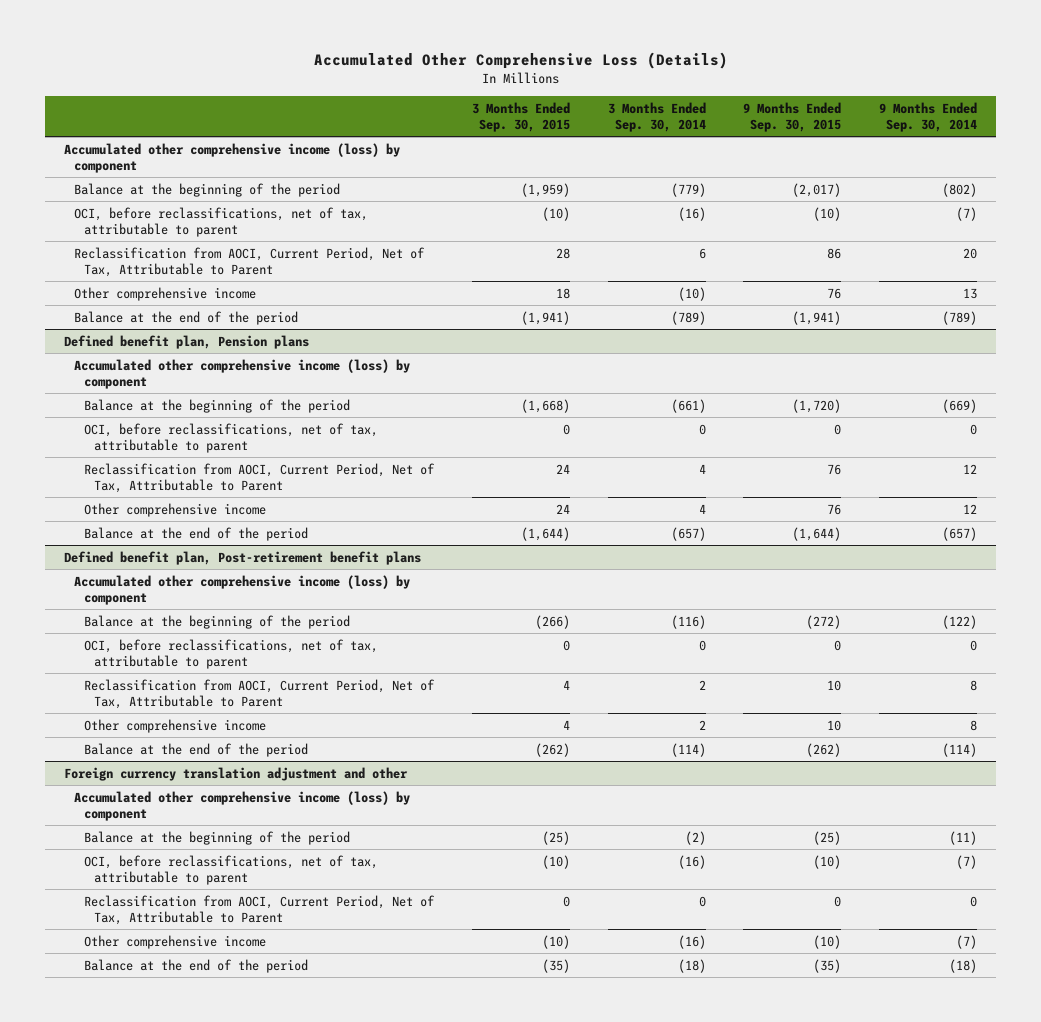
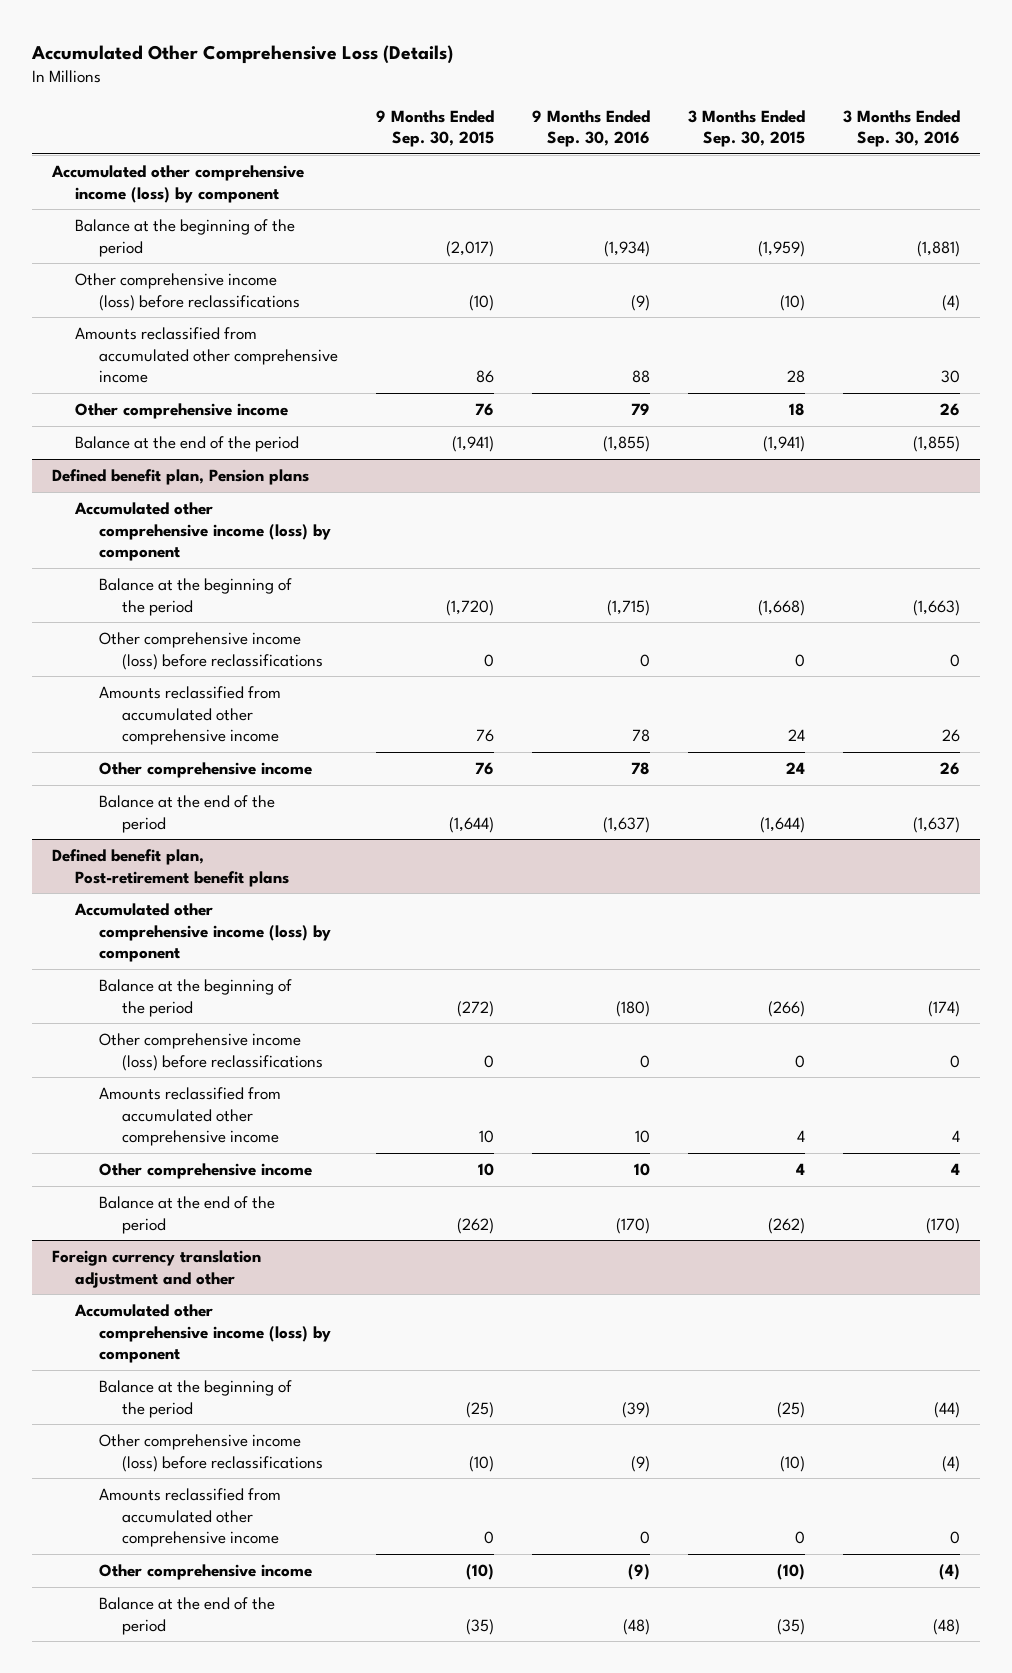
- | 3 Months Ended Sep. 30, 2015 | 3 Months Ended Sep. 30, 2014 | 9 Months Ended Sep. 30, 2015 | 9 Months Ended Sep. 30, 2014
+ | 9 Months Ended Sep. 30, 2015 | 9 Months Ended Sep. 30, 2016 | 3 Months Ended Sep. 30, 2015 | 3 Months Ended Sep. 30, 2016
- OCI, before reclassifications, net of tax, attributable to parent | (10) | (16) | (10) | (7)
- Reclassification from AOCI, Current Period, Net of Tax, Attributable to Parent | 28 | 6 | 86 | 20
+ Other comprehensive income (loss) before reclassifications | (10) | (9) | (10) | (4)
+ Amounts reclassified from accumulated other comprehensive income | 86 | 88 | 28 | 30
@ Defined benefit plan, Pension plans
- OCI, before reclassifications, net of tax, attributable to parent | 0 | 0 | 0 | 0
- Reclassification from AOCI, Current Period, Net of Tax, Attributable to Parent | 24 | 4 | 76 | 12
+ Other comprehensive income (loss) before reclassifications | 0 | 0 | 0 | 0
+ Amounts reclassified from accumulated other comprehensive income | 76 | 78 | 24 | 26
@ Defined benefit plan, Post-retirement benefit plans
- OCI, before reclassifications, net of tax, attributable to parent | 0 | 0 | 0 | 0
- Reclassification from AOCI, Current Period, Net of Tax, Attributable to Parent | 4 | 2 | 10 | 8
+ Other comprehensive income (loss) before reclassifications | 0 | 0 | 0 | 0
+ Amounts reclassified from accumulated other comprehensive income | 10 | 10 | 4 | 4
@ Foreign currency translation adjustment and other
- OCI, before reclassifications, net of tax, attributable to parent | (10) | (16) | (10) | (7)
- Reclassification from AOCI, Current Period, Net of Tax, Attributable to Parent | 0 | 0 | 0 | 0
+ Other comprehensive income (loss) before reclassifications | (10) | (9) | (10) | (4)
+ Amounts reclassified from accumulated other comprehensive income | 0 | 0 | 0 | 0

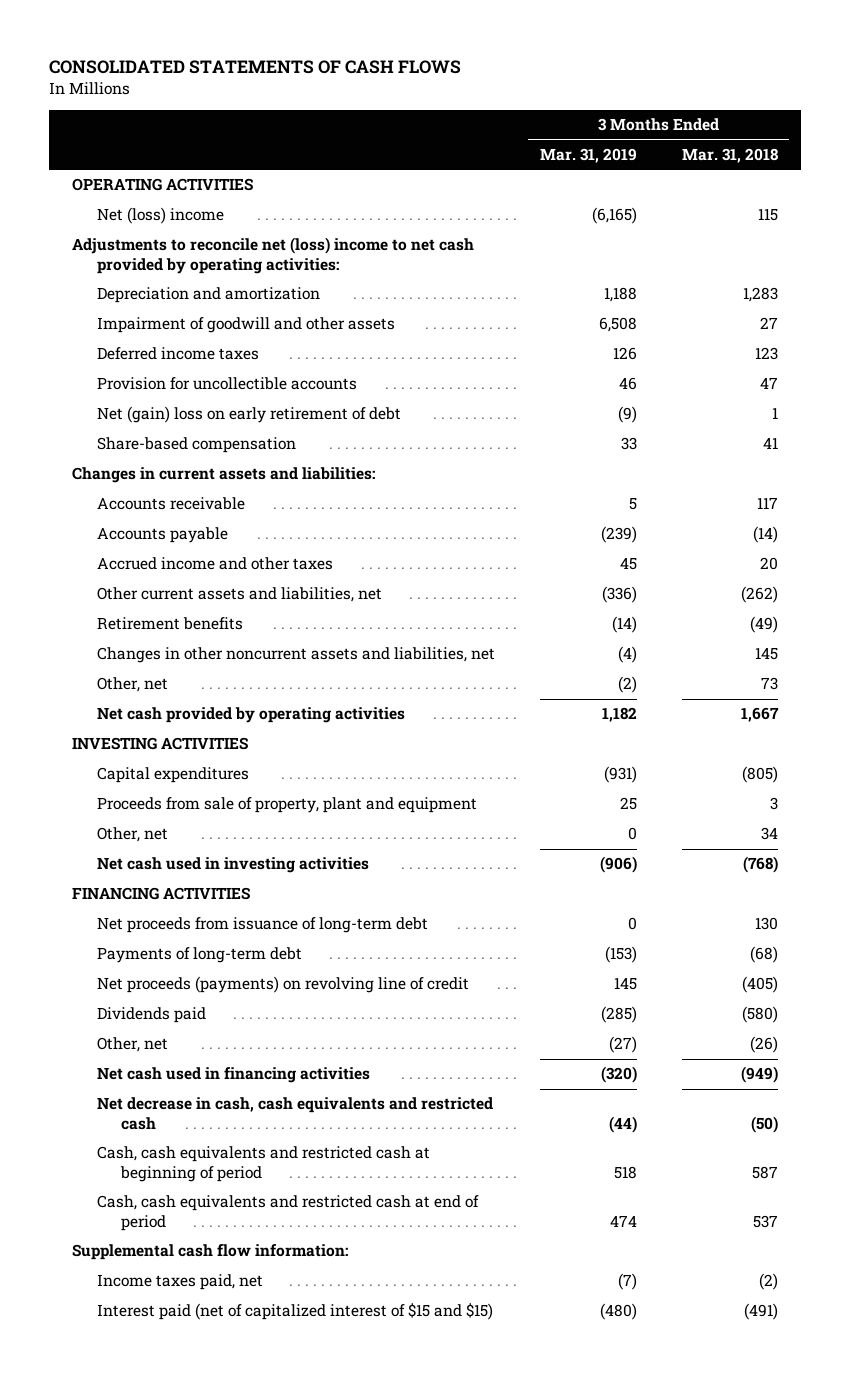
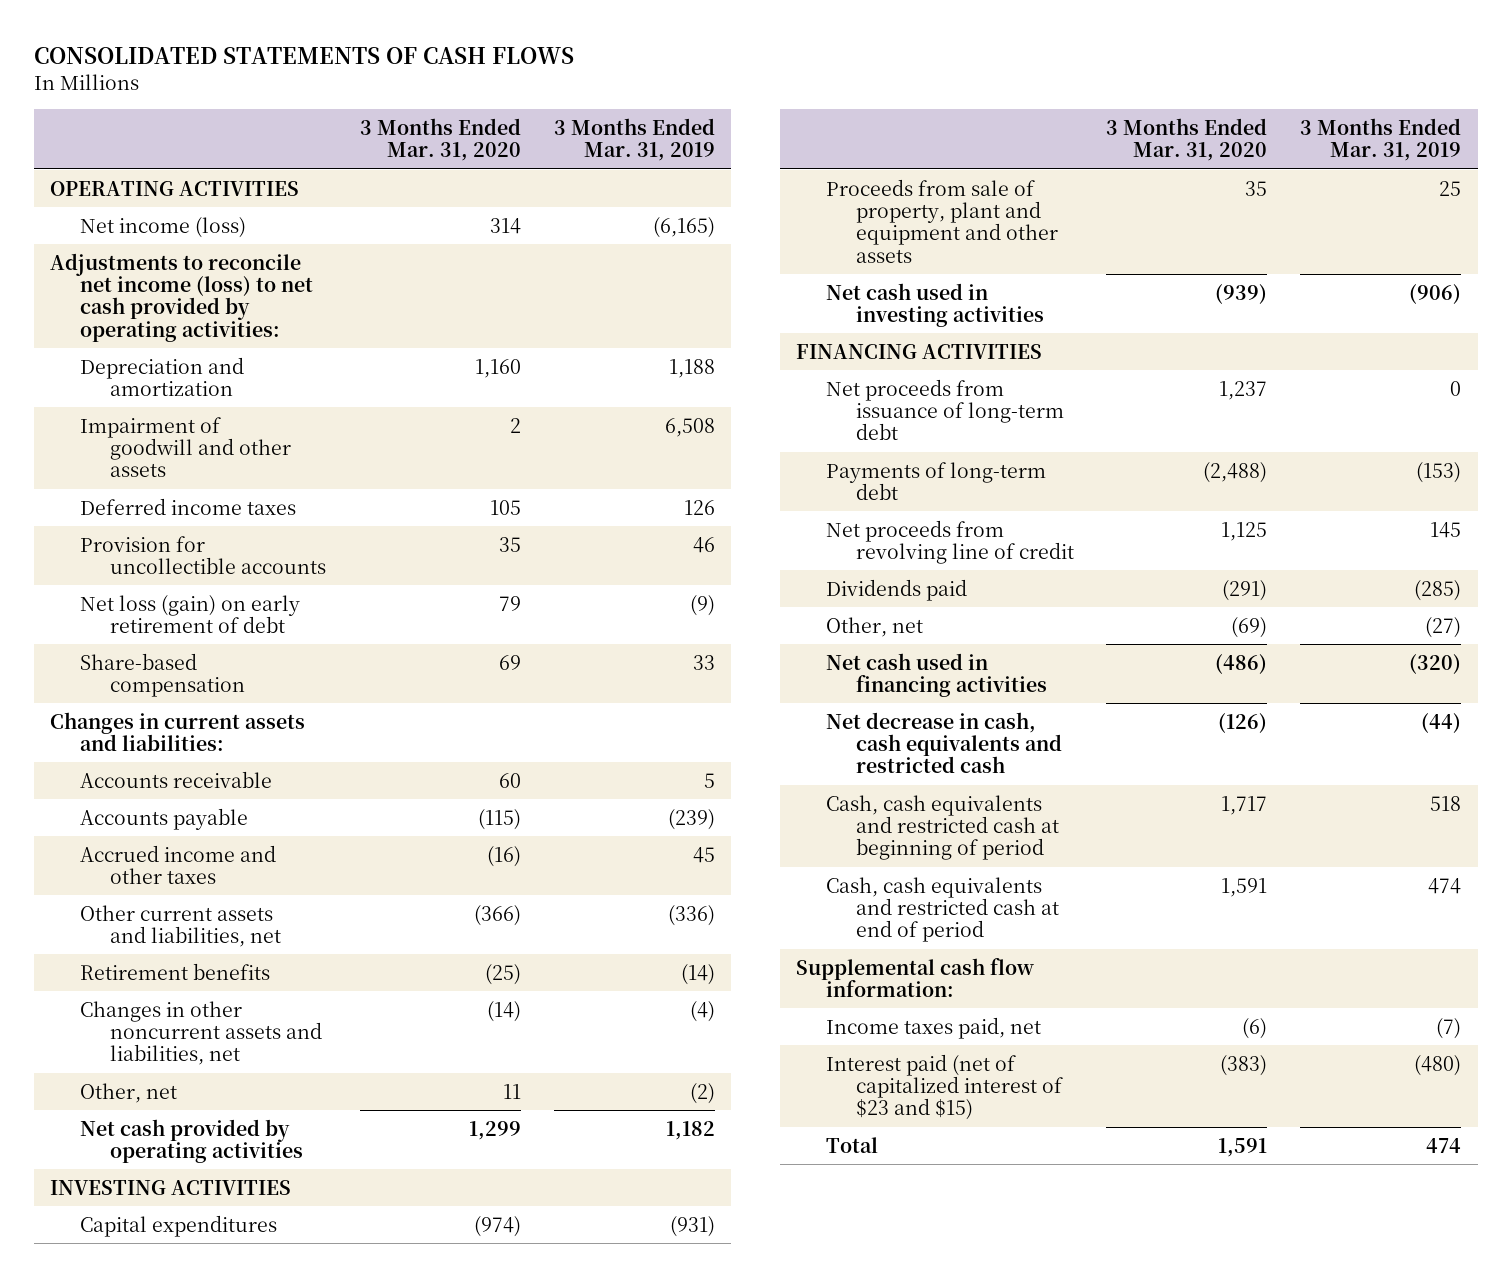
- | 3 Months Ended Mar. 31, 2019 | 3 Months Ended Mar. 31, 2018
+ | 3 Months Ended Mar. 31, 2020 | 3 Months Ended Mar. 31, 2019
- Net (loss) income | (6,165) | 115
- Adjustments to reconcile net (loss) income to net cash provided by operating activities:
+ Net income (loss) | 314 | (6,165)
+ Adjustments to reconcile net income (loss) to net cash provided by operating activities:
- Net (gain) loss on early retirement of debt | (9) | 1
+ Net loss (gain) on early retirement of debt | 79 | (9)
- Proceeds from sale of property, plant and equipment | 25 | 3
- Other, net | 0 | 34
+ Proceeds from sale of property, plant and equipment and other assets | 35 | 25
- Net proceeds (payments) on revolving line of credit | 145 | (405)
+ Net proceeds from revolving line of credit | 1,125 | 145
- Interest paid (net of capitalized interest of $15 and $15) | (480) | (491)
+ Interest paid (net of capitalized interest of $23 and $15) | (383) | (480)
+ Total | 1,591 | 474

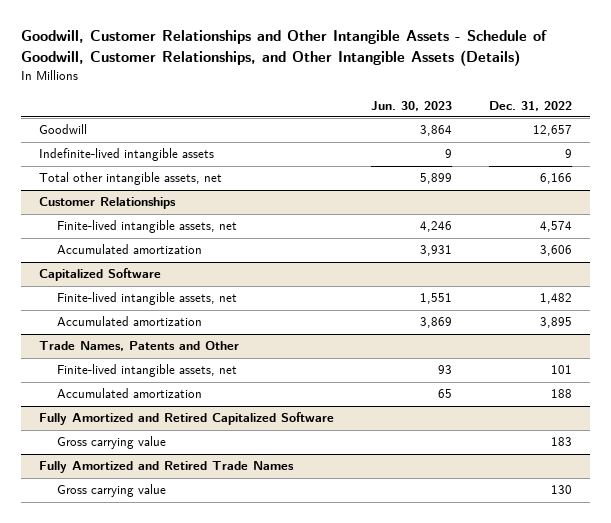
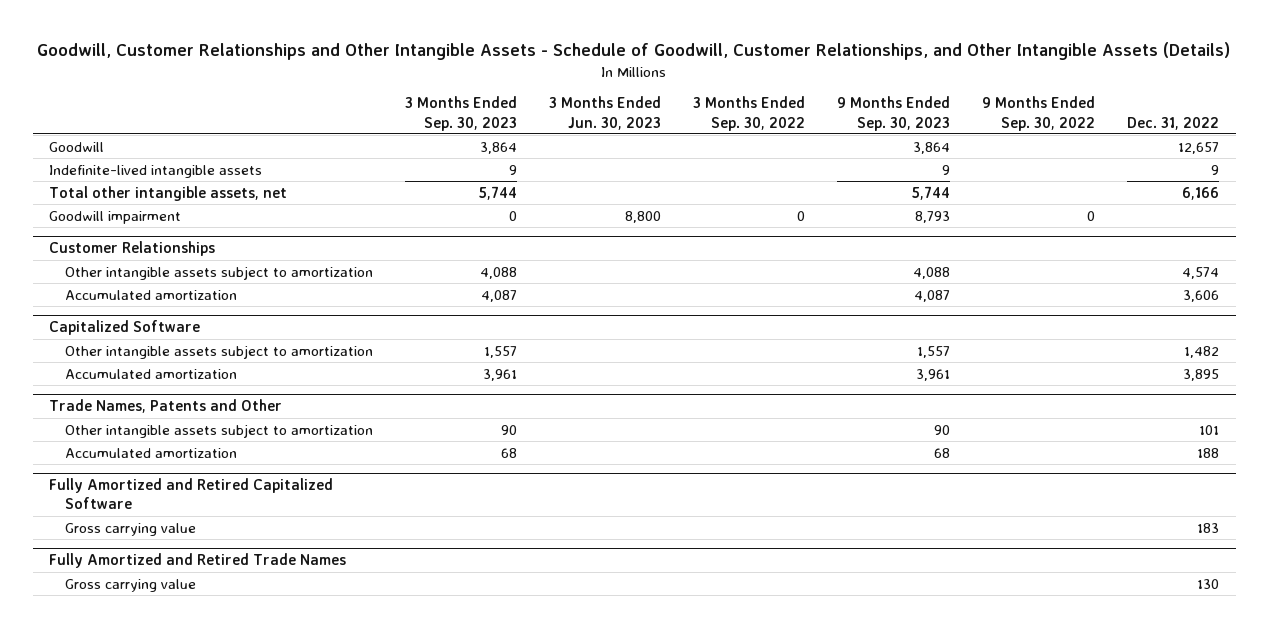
- | Jun. 30, 2023 | Dec. 31, 2022
+ | 3 Months Ended Sep. 30, 2023 | 3 Months Ended Jun. 30, 2023 | 3 Months Ended Sep. 30, 2022 | 9 Months Ended Sep. 30, 2023 | 9 Months Ended Sep. 30, 2022 | Dec. 31, 2022
+ Goodwill impairment | 0 | 8,800 | 0 | 8,793 | 0 |
@ Customer Relationships
- Finite-lived intangible assets, net | 4,246 | 4,574
+ Other intangible assets subject to amortization | 4,088 | | | 4,088 | | 4,574
@ Capitalized Software
- Finite-lived intangible assets, net | 1,551 | 1,482
+ Other intangible assets subject to amortization | 1,557 | | | 1,557 | | 1,482
@ Trade Names, Patents and Other
- Finite-lived intangible assets, net | 93 | 101
+ Other intangible assets subject to amortization | 90 | | | 90 | | 101

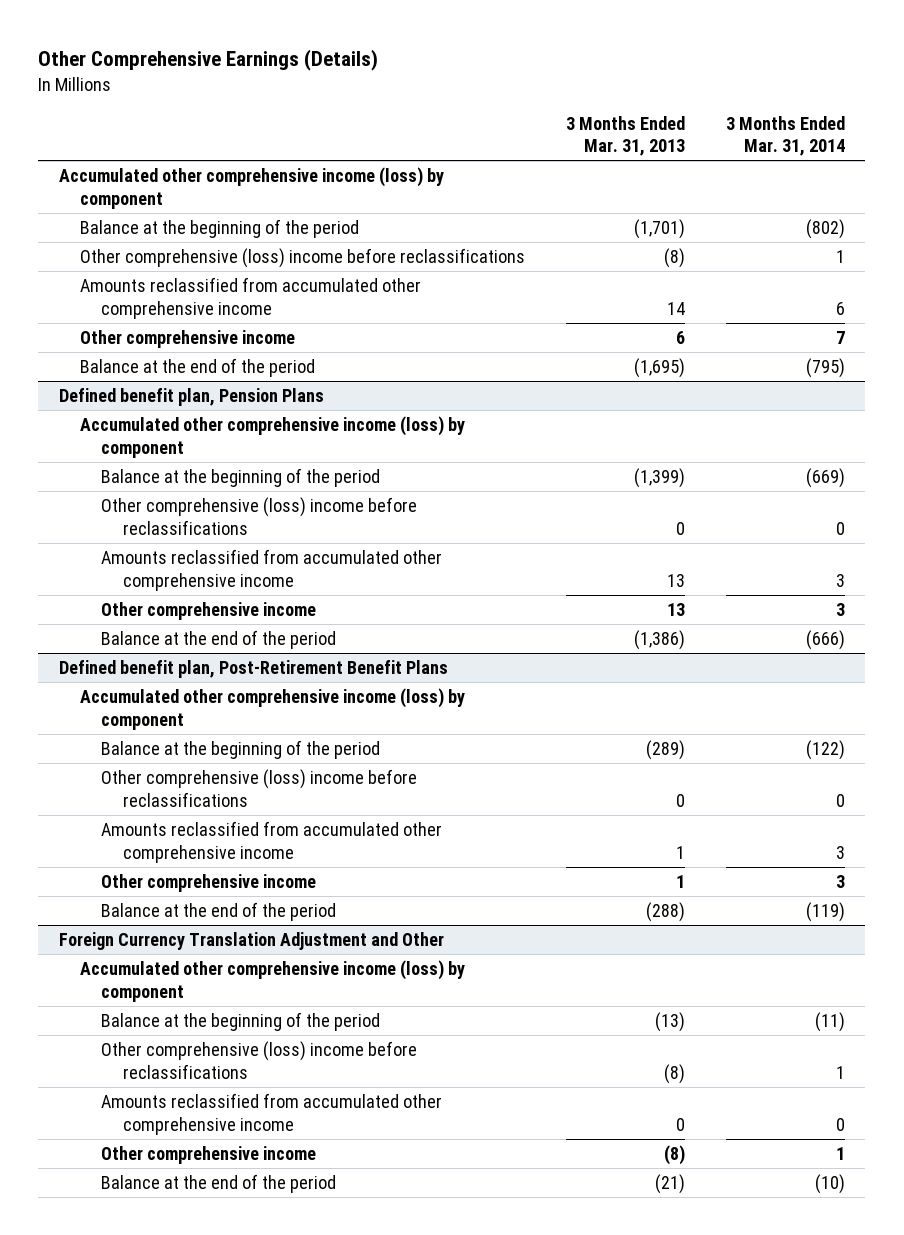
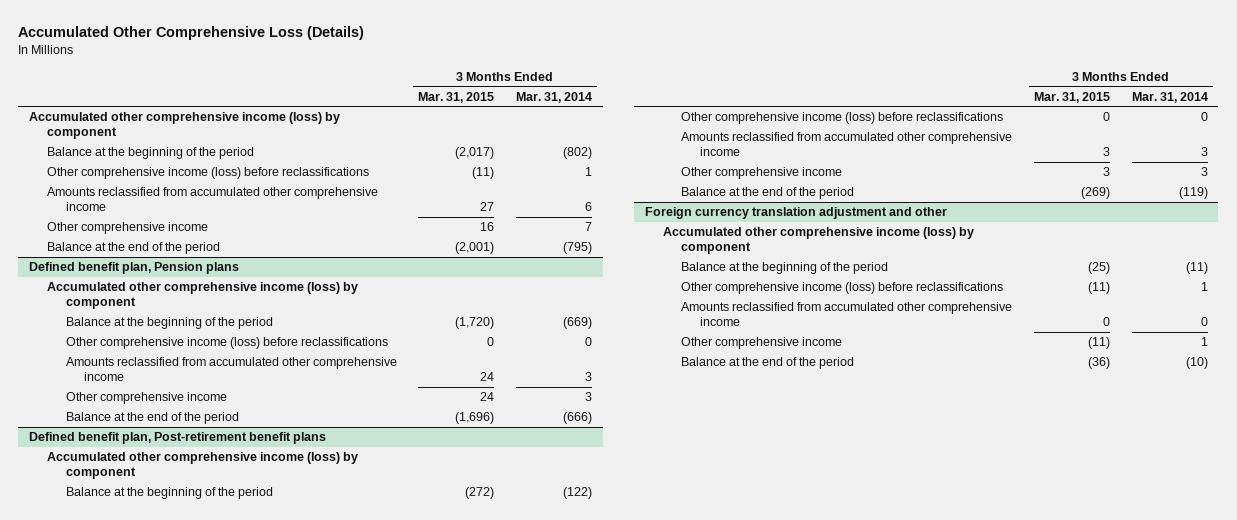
- Other Comprehensive Earnings (Details)
+ Accumulated Other Comprehensive Loss (Details)
- | 3 Months Ended Mar. 31, 2013 | 3 Months Ended Mar. 31, 2014
+ | 3 Months Ended Mar. 31, 2015 | 3 Months Ended Mar. 31, 2014
- Other comprehensive (loss) income before reclassifications | (8) | 1
+ Other comprehensive income (loss) before reclassifications | (11) | 1
- Defined benefit plan, Pension Plans
+ Defined benefit plan, Pension plans
- Other comprehensive (loss) income before reclassifications | 0 | 0
+ Other comprehensive income (loss) before reclassifications | 0 | 0
- Defined benefit plan, Post-Retirement Benefit Plans
+ Defined benefit plan, Post-retirement benefit plans
- Other comprehensive (loss) income before reclassifications | 0 | 0
+ Other comprehensive income (loss) before reclassifications | 0 | 0
- Foreign Currency Translation Adjustment and Other
+ Foreign currency translation adjustment and other
- Other comprehensive (loss) income before reclassifications | (8) | 1
+ Other comprehensive income (loss) before reclassifications | (11) | 1

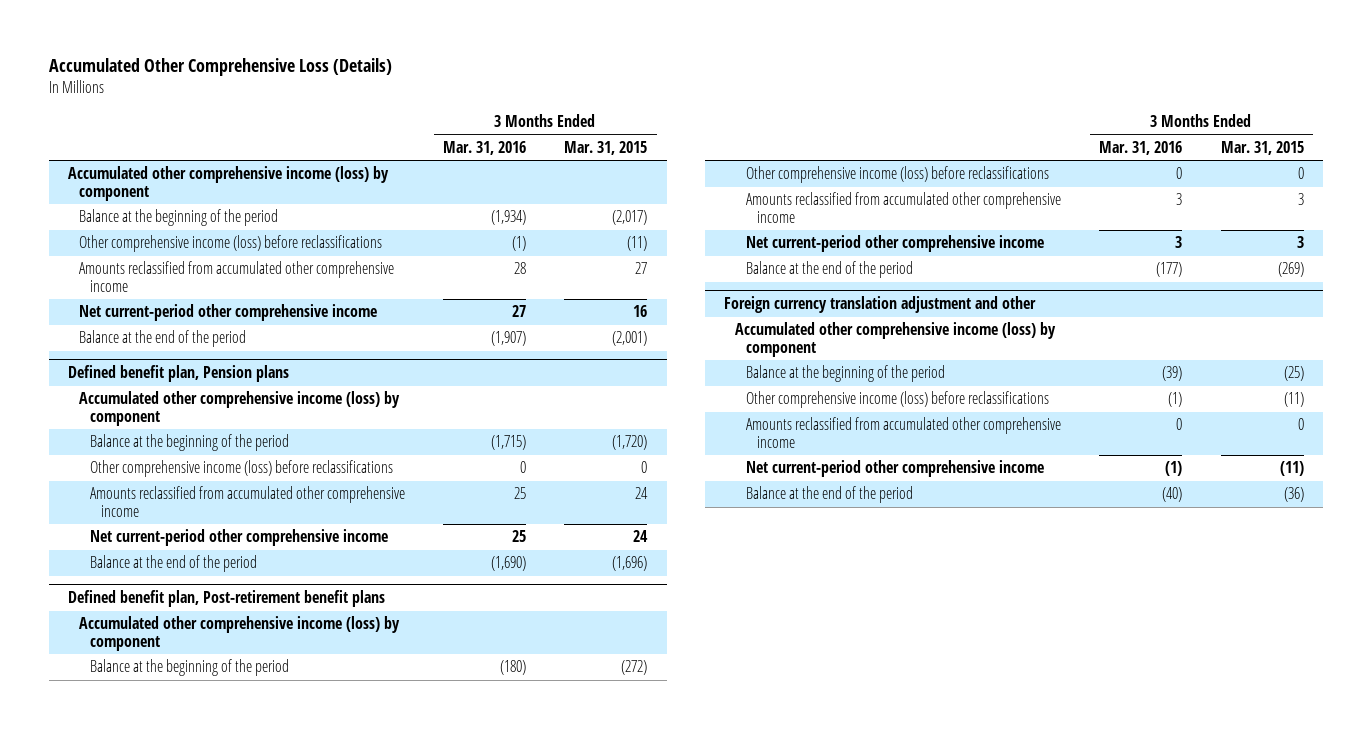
- | 3 Months Ended Mar. 31, 2015 | 3 Months Ended Mar. 31, 2014
+ | 3 Months Ended Mar. 31, 2016 | 3 Months Ended Mar. 31, 2015
- Other comprehensive income | 16 | 7
+ Net current-period other comprehensive income | 27 | 16
@ Defined benefit plan, Pension plans
- Other comprehensive income | 24 | 3
+ Net current-period other comprehensive income | 25 | 24
@ Defined benefit plan, Post-retirement benefit plans
- Other comprehensive income | 3 | 3
+ Net current-period other comprehensive income | 3 | 3
@ Foreign currency translation adjustment and other
- Other comprehensive income | (11) | 1
+ Net current-period other comprehensive income | (1) | (11)

